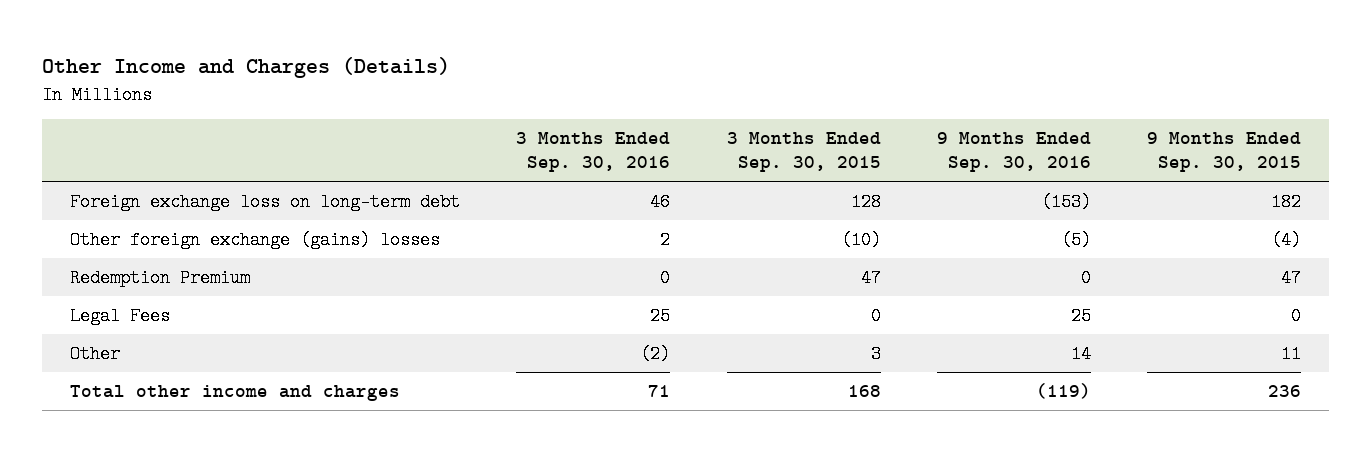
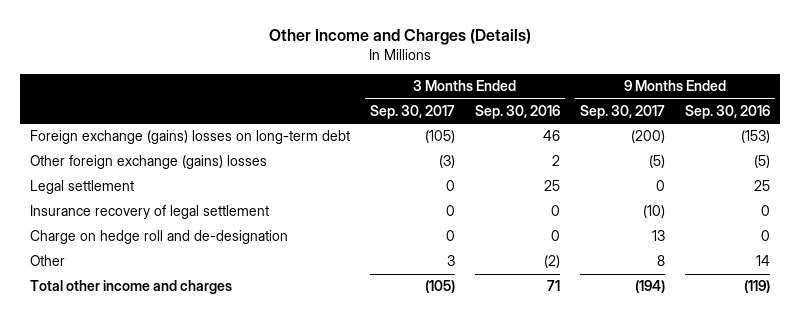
- | 3 Months Ended Sep. 30, 2016 | 3 Months Ended Sep. 30, 2015 | 9 Months Ended Sep. 30, 2016 | 9 Months Ended Sep. 30, 2015
+ | 3 Months Ended Sep. 30, 2017 | 3 Months Ended Sep. 30, 2016 | 9 Months Ended Sep. 30, 2017 | 9 Months Ended Sep. 30, 2016
- Foreign exchange loss on long-term debt | 46 | 128 | (153) | 182
+ Foreign exchange (gains) losses on long-term debt | (105) | 46 | (200) | (153)
- Redemption Premium | 0 | 47 | 0 | 47
- Legal Fees | 25 | 0 | 25 | 0
+ Legal settlement | 0 | 25 | 0 | 25
+ Insurance recovery of legal settlement | 0 | 0 | (10) | 0
+ Charge on hedge roll and de-designation | 0 | 0 | 13 | 0

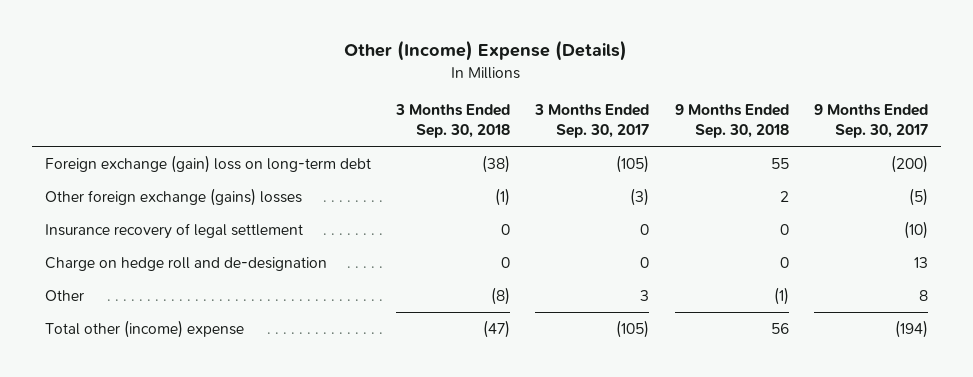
- Other Income and Charges (Details)
+ Other (Income) Expense (Details)
- | 3 Months Ended Sep. 30, 2017 | 3 Months Ended Sep. 30, 2016 | 9 Months Ended Sep. 30, 2017 | 9 Months Ended Sep. 30, 2016
+ | 3 Months Ended Sep. 30, 2018 | 3 Months Ended Sep. 30, 2017 | 9 Months Ended Sep. 30, 2018 | 9 Months Ended Sep. 30, 2017
- Foreign exchange (gains) losses on long-term debt | (105) | 46 | (200) | (153)
+ Foreign exchange (gain) loss on long-term debt | (38) | (105) | 55 | (200)
- Legal settlement | 0 | 25 | 0 | 25
- Total other income and charges | (105) | 71 | (194) | (119)
+ Total other (income) expense | (47) | (105) | 56 | (194)

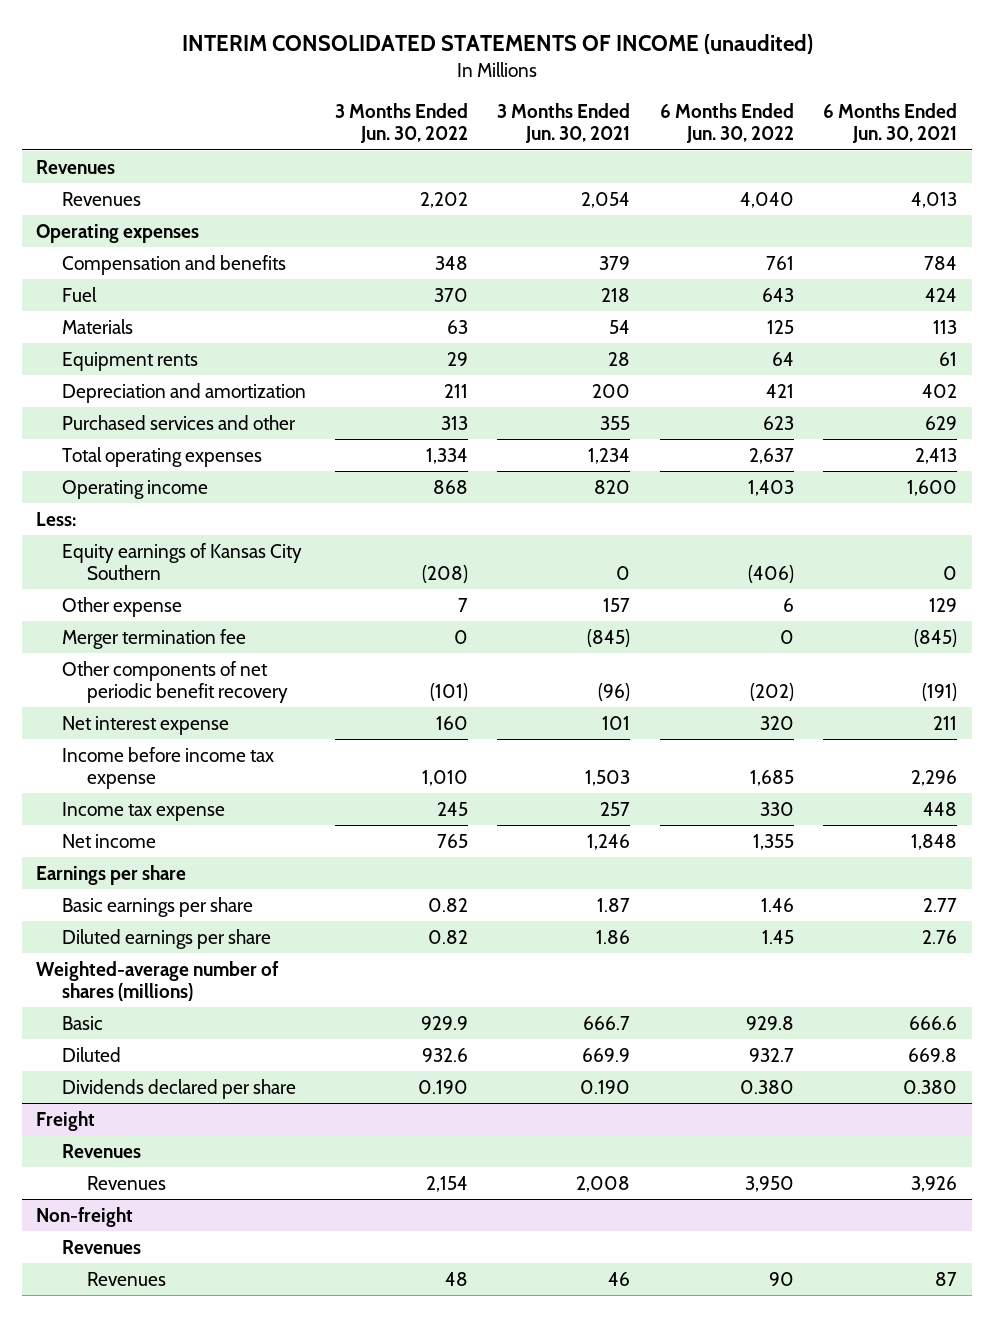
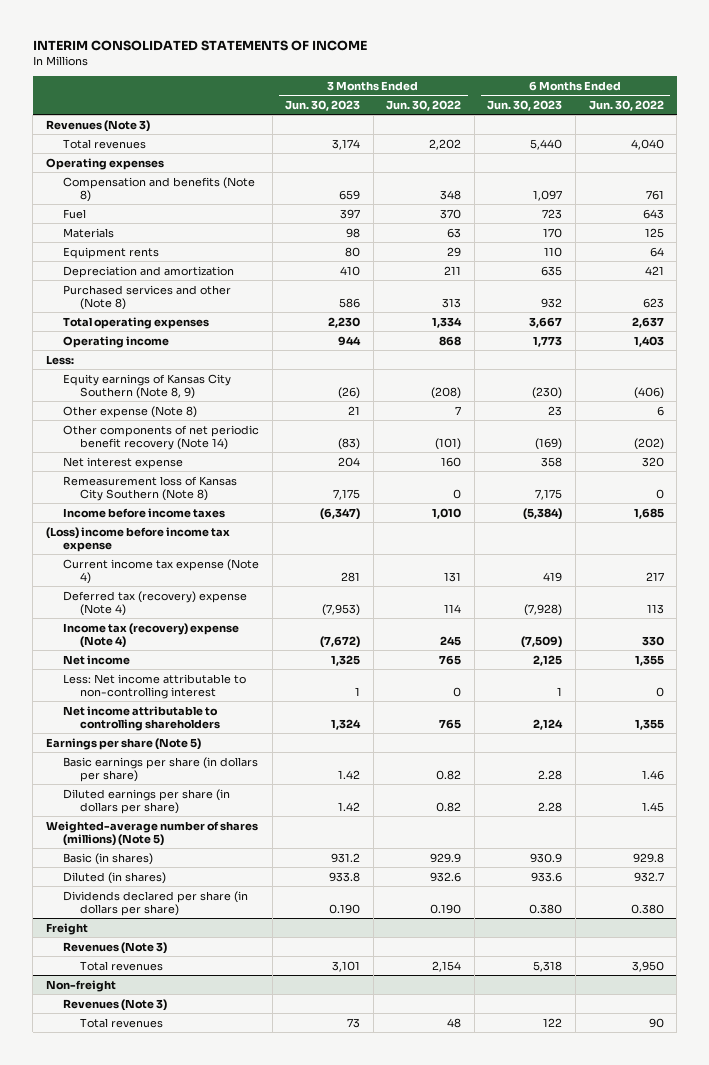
- INTERIM CONSOLIDATED STATEMENTS OF INCOME (unaudited)
+ INTERIM CONSOLIDATED STATEMENTS OF INCOME
- | 3 Months Ended Jun. 30, 2022 | 3 Months Ended Jun. 30, 2021 | 6 Months Ended Jun. 30, 2022 | 6 Months Ended Jun. 30, 2021
+ | 3 Months Ended Jun. 30, 2023 | 3 Months Ended Jun. 30, 2022 | 6 Months Ended Jun. 30, 2023 | 6 Months Ended Jun. 30, 2022
- Revenues
- Revenues | 2,202 | 2,054 | 4,040 | 4,013
+ Revenues (Note 3)
+ Total revenues | 3,174 | 2,202 | 5,440 | 4,040
- Compensation and benefits | 348 | 379 | 761 | 784
+ Compensation and benefits (Note 8) | 659 | 348 | 1,097 | 761
- Purchased services and other | 313 | 355 | 623 | 629
+ Purchased services and other (Note 8) | 586 | 313 | 932 | 623
- Equity earnings of Kansas City Southern | (208) | 0 | (406) | 0
- Other expense | 7 | 157 | 6 | 129
- Merger termination fee | 0 | (845) | 0 | (845)
- Other components of net periodic benefit recovery | (101) | (96) | (202) | (191)
+ Equity earnings of Kansas City Southern (Note 8, 9) | (26) | (208) | (230) | (406)
+ Other expense (Note 8) | 21 | 7 | 23 | 6
+ Other components of net periodic benefit recovery (Note 14) | (83) | (101) | (169) | (202)
- Income before income tax expense | 1,010 | 1,503 | 1,685 | 2,296
- Income tax expense | 245 | 257 | 330 | 448
+ Remeasurement loss of Kansas City Southern (Note 8) | 7,175 | 0 | 7,175 | 0
+ Income before income taxes | (6,347) | 1,010 | (5,384) | 1,685
+ (Loss) income before income tax expense
+ Current income tax expense (Note 4) | 281 | 131 | 419 | 217
+ Deferred tax (recovery) expense (Note 4) | (7,953) | 114 | (7,928) | 113
+ Income tax (recovery) expense (Note 4) | (7,672) | 245 | (7,509) | 330
- Earnings per share
- Basic earnings per share | 0.82 | 1.87 | 1.46 | 2.77
- Diluted earnings per share | 0.82 | 1.86 | 1.45 | 2.76
- Weighted-average number of shares (millions)
- Basic | 929.9 | 666.7 | 929.8 | 666.6
- Diluted | 932.6 | 669.9 | 932.7 | 669.8
- Dividends declared per share | 0.190 | 0.190 | 0.380 | 0.380
+ Less: Net income attributable to non-controlling interest | 1 | 0 | 1 | 0
+ Net income attributable to controlling shareholders | 1,324 | 765 | 2,124 | 1,355
+ Earnings per share (Note 5)
+ Basic earnings per share (in dollars per share) | 1.42 | 0.82 | 2.28 | 1.46
+ Diluted earnings per share (in dollars per share) | 1.42 | 0.82 | 2.28 | 1.45
+ Weighted-average number of shares (millions) (Note 5)
+ Basic (in shares) | 931.2 | 929.9 | 930.9 | 929.8
+ Diluted (in shares) | 933.8 | 932.6 | 933.6 | 932.7
+ Dividends declared per share (in dollars per share) | 0.190 | 0.190 | 0.380 | 0.380
@ Freight
- Revenues
- Revenues | 2,154 | 2,008 | 3,950 | 3,926
+ Revenues (Note 3)
+ Total revenues | 3,101 | 2,154 | 5,318 | 3,950
@ Non-freight
- Revenues
- Revenues | 48 | 46 | 90 | 87
+ Revenues (Note 3)
+ Total revenues | 73 | 48 | 122 | 90

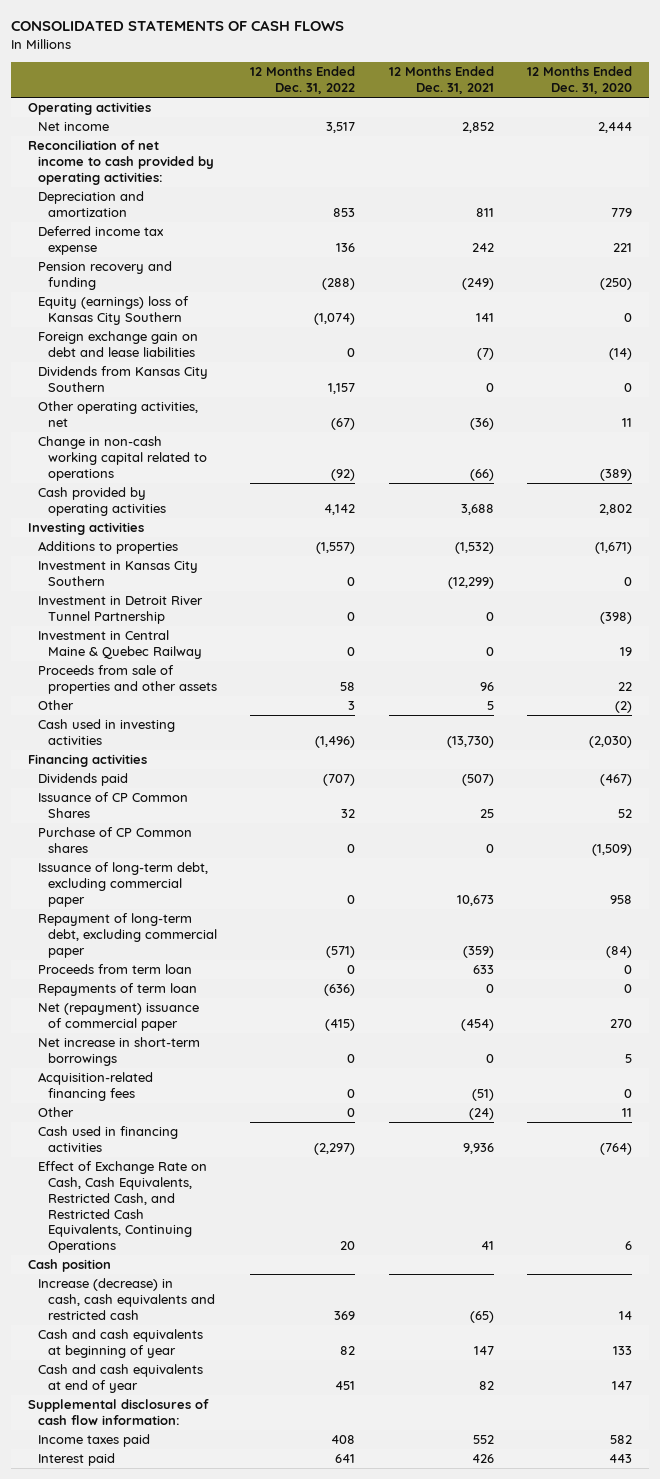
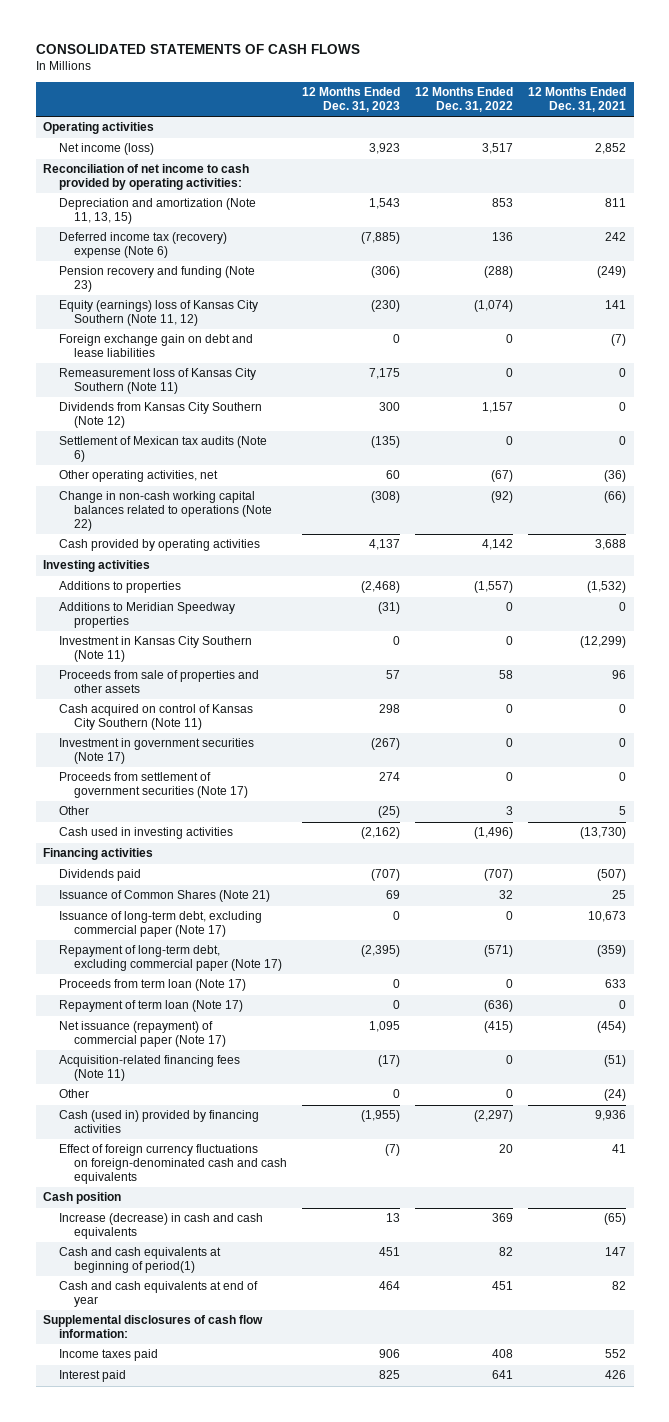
- | 12 Months Ended Dec. 31, 2022 | 12 Months Ended Dec. 31, 2021 | 12 Months Ended Dec. 31, 2020
+ | 12 Months Ended Dec. 31, 2023 | 12 Months Ended Dec. 31, 2022 | 12 Months Ended Dec. 31, 2021
- Net income | 3,517 | 2,852 | 2,444
+ Net income (loss) | 3,923 | 3,517 | 2,852
- Depreciation and amortization | 853 | 811 | 779
- Deferred income tax expense | 136 | 242 | 221
- Pension recovery and funding | (288) | (249) | (250)
- Equity (earnings) loss of Kansas City Southern | (1,074) | 141 | 0
+ Depreciation and amortization (Note 11, 13, 15) | 1,543 | 853 | 811
+ Deferred income tax (recovery) expense (Note 6) | (7,885) | 136 | 242
+ Pension recovery and funding (Note 23) | (306) | (288) | (249)
+ Equity (earnings) loss of Kansas City Southern (Note 11, 12) | (230) | (1,074) | 141
- Dividends from Kansas City Southern | 1,157 | 0 | 0
+ Remeasurement loss of Kansas City Southern (Note 11) | 7,175 | 0 | 0
+ Dividends from Kansas City Southern (Note 12) | 300 | 1,157 | 0
+ Settlement of Mexican tax audits (Note 6) | (135) | 0 | 0
- Change in non-cash working capital related to operations | (92) | (66) | (389)
+ Change in non-cash working capital balances related to operations (Note 22) | (308) | (92) | (66)
- Investment in Kansas City Southern | 0 | (12,299) | 0
- Investment in Detroit River Tunnel Partnership | 0 | 0 | (398)
- Investment in Central Maine & Quebec Railway | 0 | 0 | 19
+ Additions to Meridian Speedway properties | (31) | 0 | 0
+ Investment in Kansas City Southern (Note 11) | 0 | 0 | (12,299)
+ Cash acquired on control of Kansas City Southern (Note 11) | 298 | 0 | 0
+ Investment in government securities (Note 17) | (267) | 0 | 0
+ Proceeds from settlement of government securities (Note 17) | 274 | 0 | 0
- Issuance of CP Common Shares | 32 | 25 | 52
- Purchase of CP Common shares | 0 | 0 | (1,509)
- Issuance of long-term debt, excluding commercial paper | 0 | 10,673 | 958
- Repayment of long-term debt, excluding commercial paper | (571) | (359) | (84)
- Proceeds from term loan | 0 | 633 | 0
- Repayments of term loan | (636) | 0 | 0
- Net (repayment) issuance of commercial paper | (415) | (454) | 270
- Net increase in short-term borrowings | 0 | 0 | 5
- Acquisition-related financing fees | 0 | (51) | 0
+ Issuance of Common Shares (Note 21) | 69 | 32 | 25
+ Issuance of long-term debt, excluding commercial paper (Note 17) | 0 | 0 | 10,673
+ Repayment of long-term debt, excluding commercial paper (Note 17) | (2,395) | (571) | (359)
+ Proceeds from term loan (Note 17) | 0 | 0 | 633
+ Repayment of term loan (Note 17) | 0 | (636) | 0
+ Net issuance (repayment) of commercial paper (Note 17) | 1,095 | (415) | (454)
+ Acquisition-related financing fees (Note 11) | (17) | 0 | (51)
- Cash used in financing activities | (2,297) | 9,936 | (764)
- Effect of Exchange Rate on Cash, Cash Equivalents, Restricted Cash, and Restricted Cash Equivalents, Continuing Operations | 20 | 41 | 6
+ Cash (used in) provided by financing activities | (1,955) | (2,297) | 9,936
+ Effect of foreign currency fluctuations on foreign-denominated cash and cash equivalents | (7) | 20 | 41
- Increase (decrease) in cash, cash equivalents and restricted cash | 369 | (65) | 14
- Cash and cash equivalents at beginning of year | 82 | 147 | 133
+ Increase (decrease) in cash and cash equivalents | 13 | 369 | (65)
+ Cash and cash equivalents at beginning of period(1) | 451 | 82 | 147

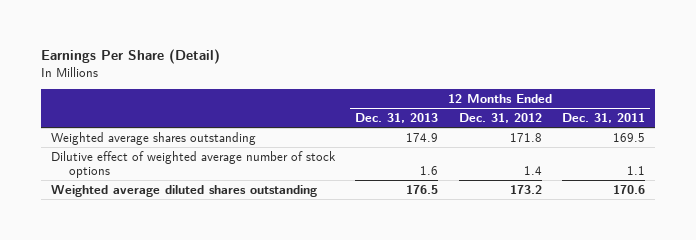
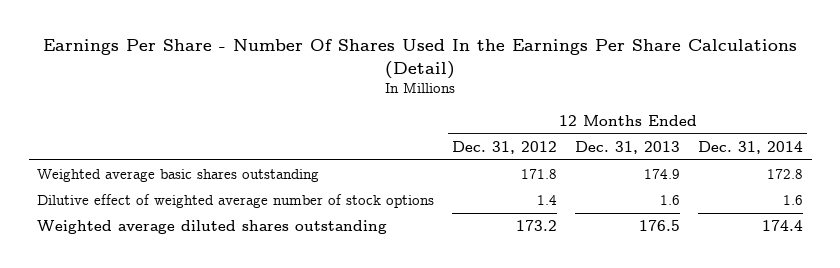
- Earnings Per Share (Detail)
+ Earnings Per Share - Number Of Shares Used In the Earnings Per Share Calculations (Detail)
- | 12 Months Ended Dec. 31, 2013 | 12 Months Ended Dec. 31, 2012 | 12 Months Ended Dec. 31, 2011
+ | 12 Months Ended Dec. 31, 2012 | 12 Months Ended Dec. 31, 2013 | 12 Months Ended Dec. 31, 2014
- Weighted average shares outstanding | 174.9 | 171.8 | 169.5
+ Weighted average basic shares outstanding | 171.8 | 174.9 | 172.8

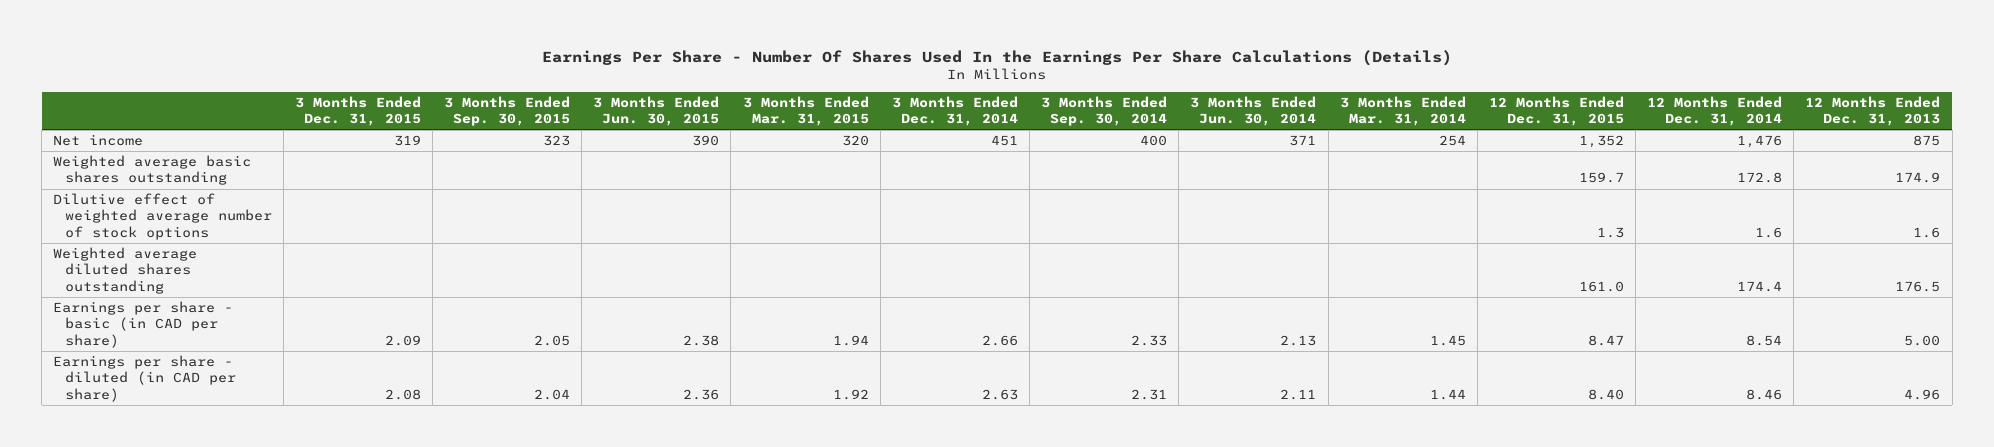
- Earnings Per Share - Number Of Shares Used In the Earnings Per Share Calculations (Detail)
+ Earnings Per Share - Number Of Shares Used In the Earnings Per Share Calculations (Details)
- | 12 Months Ended Dec. 31, 2012 | 12 Months Ended Dec. 31, 2013 | 12 Months Ended Dec. 31, 2014
+ | 3 Months Ended Dec. 31, 2015 | 3 Months Ended Sep. 30, 2015 | 3 Months Ended Jun. 30, 2015 | 3 Months Ended Mar. 31, 2015 | 3 Months Ended Dec. 31, 2014 | 3 Months Ended Sep. 30, 2014 | 3 Months Ended Jun. 30, 2014 | 3 Months Ended Mar. 31, 2014 | 12 Months Ended Dec. 31, 2015 | 12 Months Ended Dec. 31, 2014 | 12 Months Ended Dec. 31, 2013
+ Net income | 319 | 323 | 390 | 320 | 451 | 400 | 371 | 254 | 1,352 | 1,476 | 875
+ Earnings per share - basic (in CAD per share) | 2.09 | 2.05 | 2.38 | 1.94 | 2.66 | 2.33 | 2.13 | 1.45 | 8.47 | 8.54 | 5.00
+ Earnings per share - diluted (in CAD per share) | 2.08 | 2.04 | 2.36 | 1.92 | 2.63 | 2.31 | 2.11 | 1.44 | 8.40 | 8.46 | 4.96

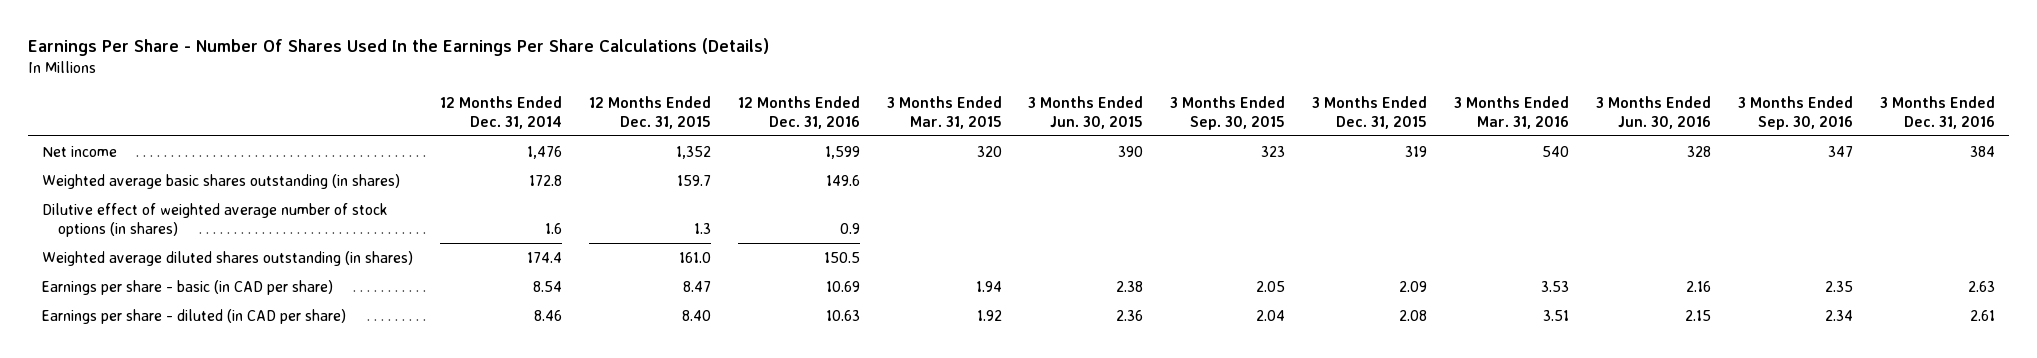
- | 3 Months Ended Dec. 31, 2015 | 3 Months Ended Sep. 30, 2015 | 3 Months Ended Jun. 30, 2015 | 3 Months Ended Mar. 31, 2015 | 3 Months Ended Dec. 31, 2014 | 3 Months Ended Sep. 30, 2014 | 3 Months Ended Jun. 30, 2014 | 3 Months Ended Mar. 31, 2014 | 12 Months Ended Dec. 31, 2015 | 12 Months Ended Dec. 31, 2014 | 12 Months Ended Dec. 31, 2013
+ | 12 Months Ended Dec. 31, 2014 | 12 Months Ended Dec. 31, 2015 | 12 Months Ended Dec. 31, 2016 | 3 Months Ended Mar. 31, 2015 | 3 Months Ended Jun. 30, 2015 | 3 Months Ended Sep. 30, 2015 | 3 Months Ended Dec. 31, 2015 | 3 Months Ended Mar. 31, 2016 | 3 Months Ended Jun. 30, 2016 | 3 Months Ended Sep. 30, 2016 | 3 Months Ended Dec. 31, 2016
- Weighted average basic shares outstanding | | | | | | | | | 159.7 | 172.8 | 174.9
- Dilutive effect of weighted average number of stock options | | | | | | | | | 1.3 | 1.6 | 1.6
- Weighted average diluted shares outstanding | | | | | | | | | 161.0 | 174.4 | 176.5
+ Weighted average basic shares outstanding (in shares) | 172.8 | 159.7 | 149.6 | | | | | | | |
+ Dilutive effect of weighted average number of stock options (in shares) | 1.6 | 1.3 | 0.9 | | | | | | | |
+ Weighted average diluted shares outstanding (in shares) | 174.4 | 161.0 | 150.5 | | | | | | | |

